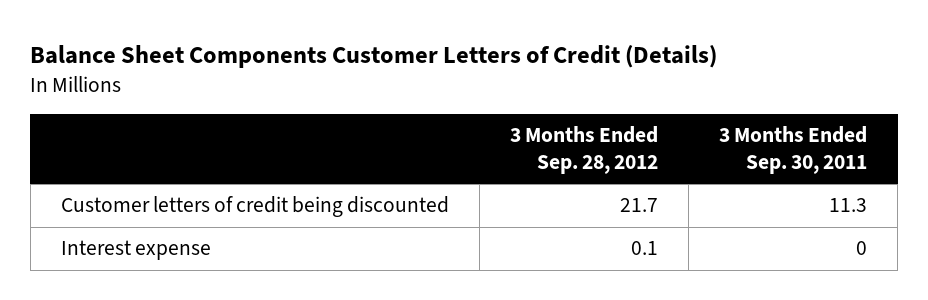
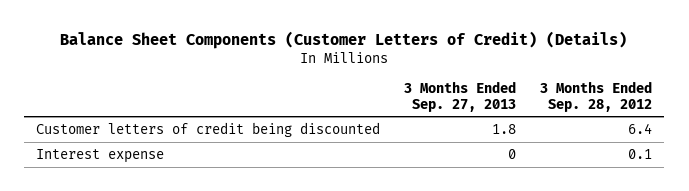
- Balance Sheet Components Customer Letters of Credit (Details)
+ Balance Sheet Components (Customer Letters of Credit) (Details)
- | 3 Months Ended Sep. 28, 2012 | 3 Months Ended Sep. 30, 2011
+ | 3 Months Ended Sep. 27, 2013 | 3 Months Ended Sep. 28, 2012
- Customer letters of credit being discounted | 21.7 | 11.3
+ Customer letters of credit being discounted | 1.8 | 6.4

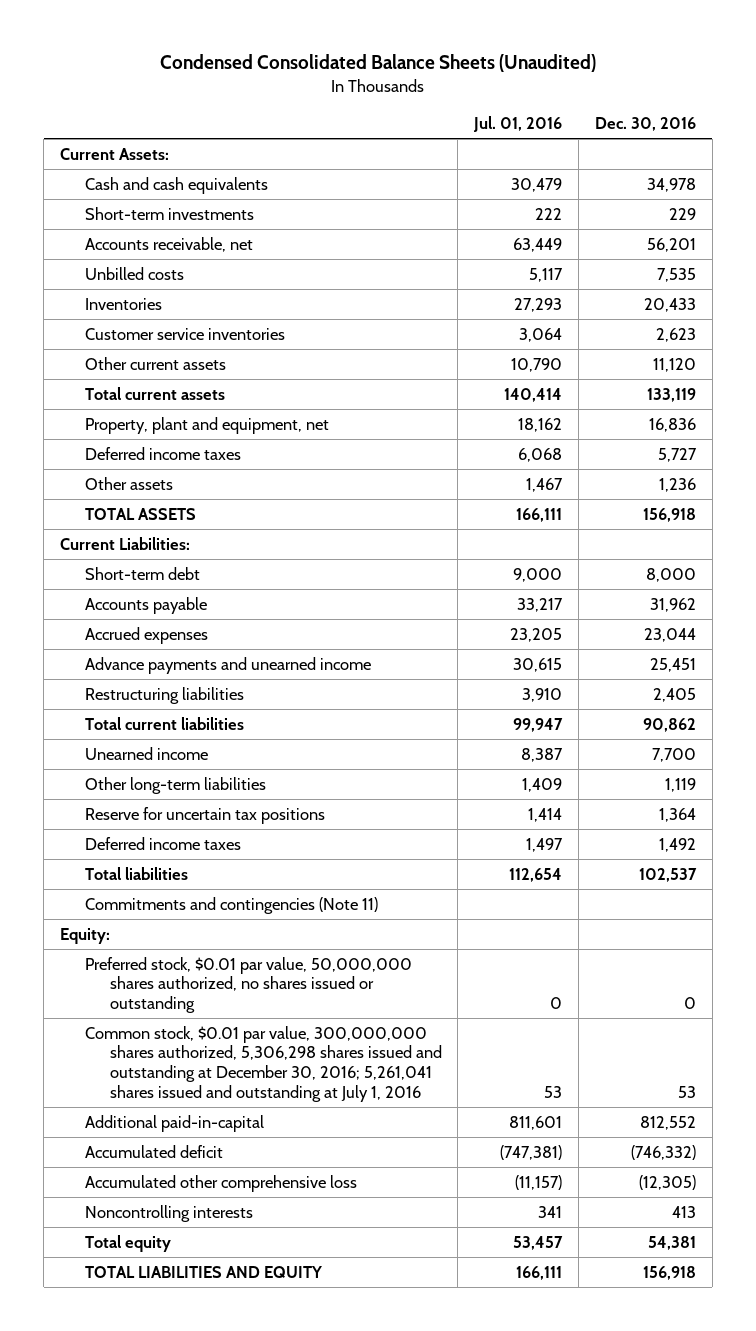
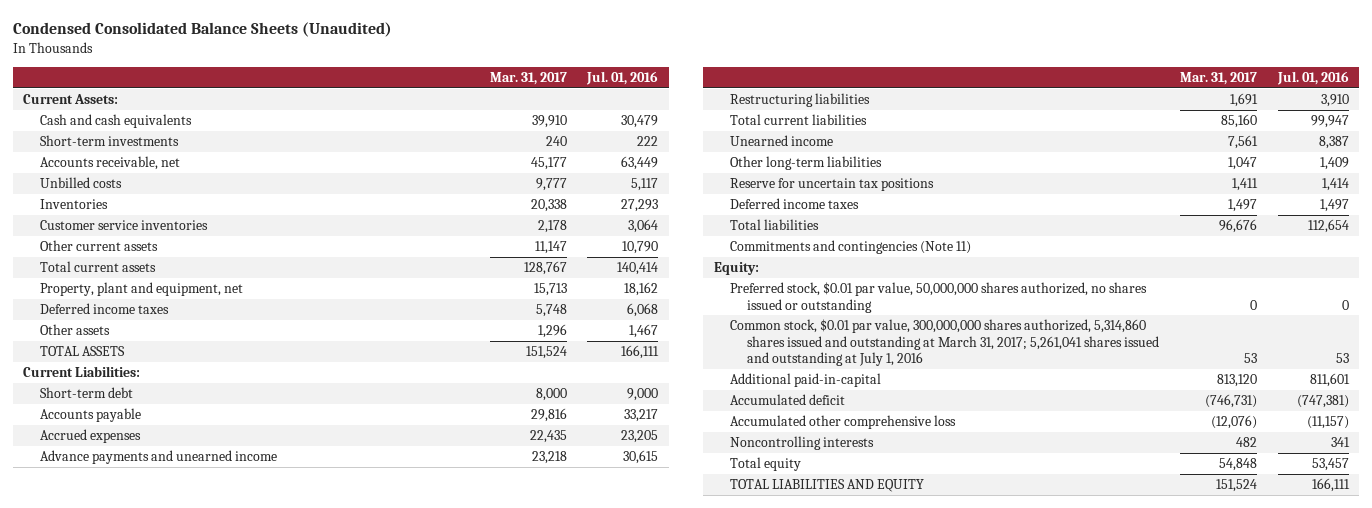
- | Jul. 01, 2016 | Dec. 30, 2016
+ | Mar. 31, 2017 | Jul. 01, 2016
- Common stock, $0.01 par value, 300,000,000 shares authorized, 5,306,298 shares issued and outstanding at December 30, 2016; 5,261,041 shares issued and outstanding at July 1, 2016 | 53 | 53
+ Common stock, $0.01 par value, 300,000,000 shares authorized, 5,314,860 shares issued and outstanding at March 31, 2017; 5,261,041 shares issued and outstanding at July 1, 2016 | 53 | 53

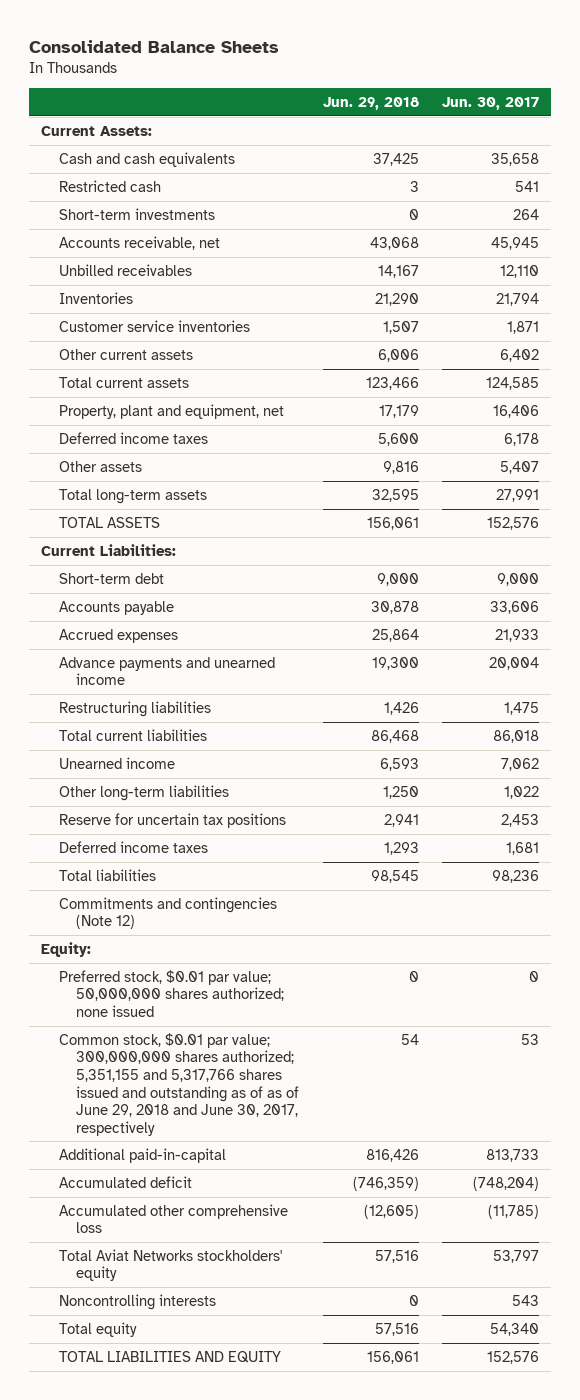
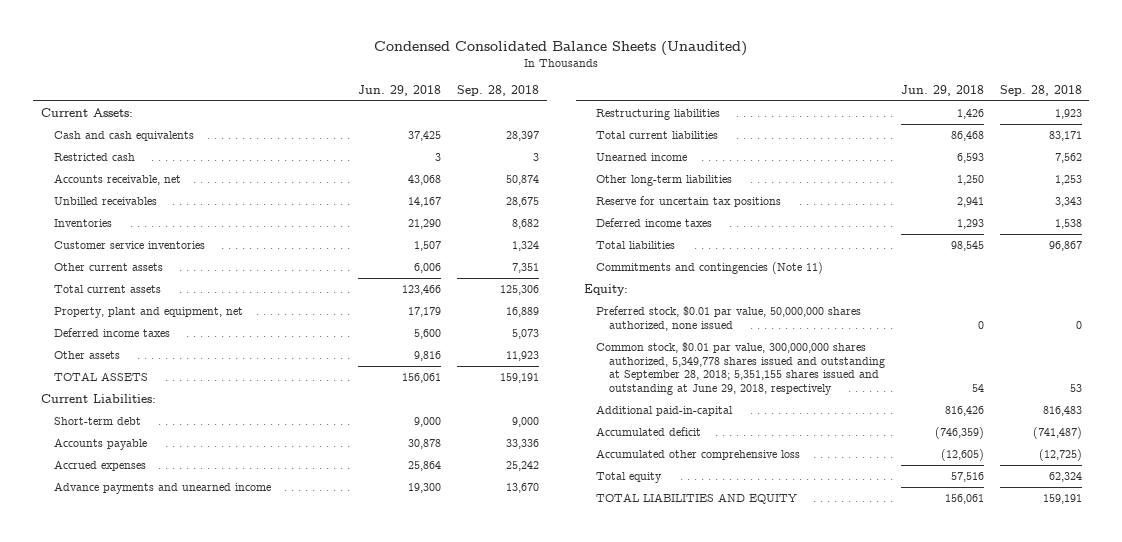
- Consolidated Balance Sheets
+ Condensed Consolidated Balance Sheets (Unaudited)
- | Jun. 29, 2018 | Jun. 30, 2017
+ | Jun. 29, 2018 | Sep. 28, 2018
- Short-term investments | 0 | 264
- Total long-term assets | 32,595 | 27,991
- Commitments and contingencies (Note 12)
+ Commitments and contingencies (Note 11)
- Preferred stock, $0.01 par value; 50,000,000 shares authorized; none issued | 0 | 0
- Common stock, $0.01 par value; 300,000,000 shares authorized; 5,351,155 and 5,317,766 shares issued and outstanding as of as of June 29, 2018 and June 30, 2017, respectively | 54 | 53
+ Preferred stock, $0.01 par value, 50,000,000 shares authorized, none issued | 0 | 0
+ Common stock, $0.01 par value, 300,000,000 shares authorized, 5,349,778 shares issued and outstanding at September 28, 2018; 5,351,155 shares issued and outstanding at June 29, 2018, respectively | 54 | 53
- Total Aviat Networks stockholders' equity | 57,516 | 53,797
- Noncontrolling interests | 0 | 543

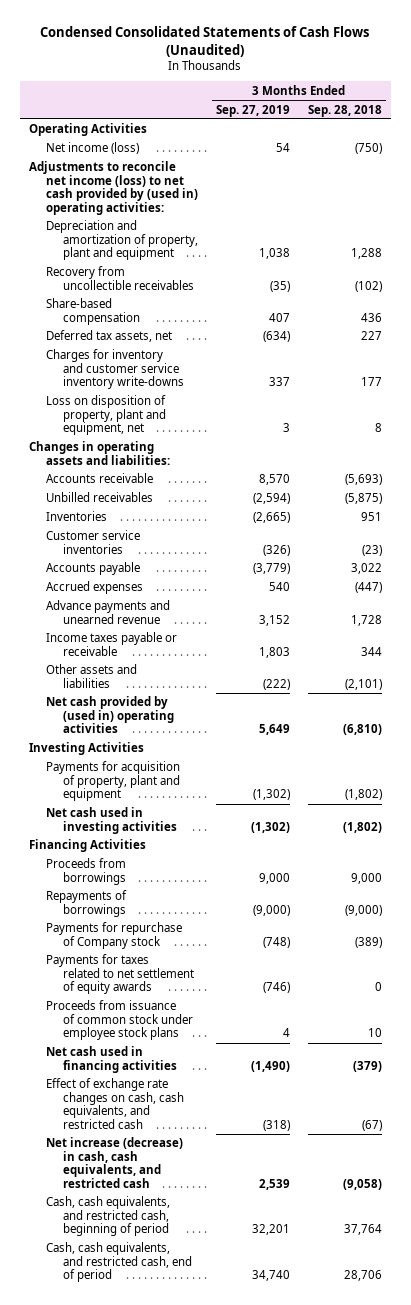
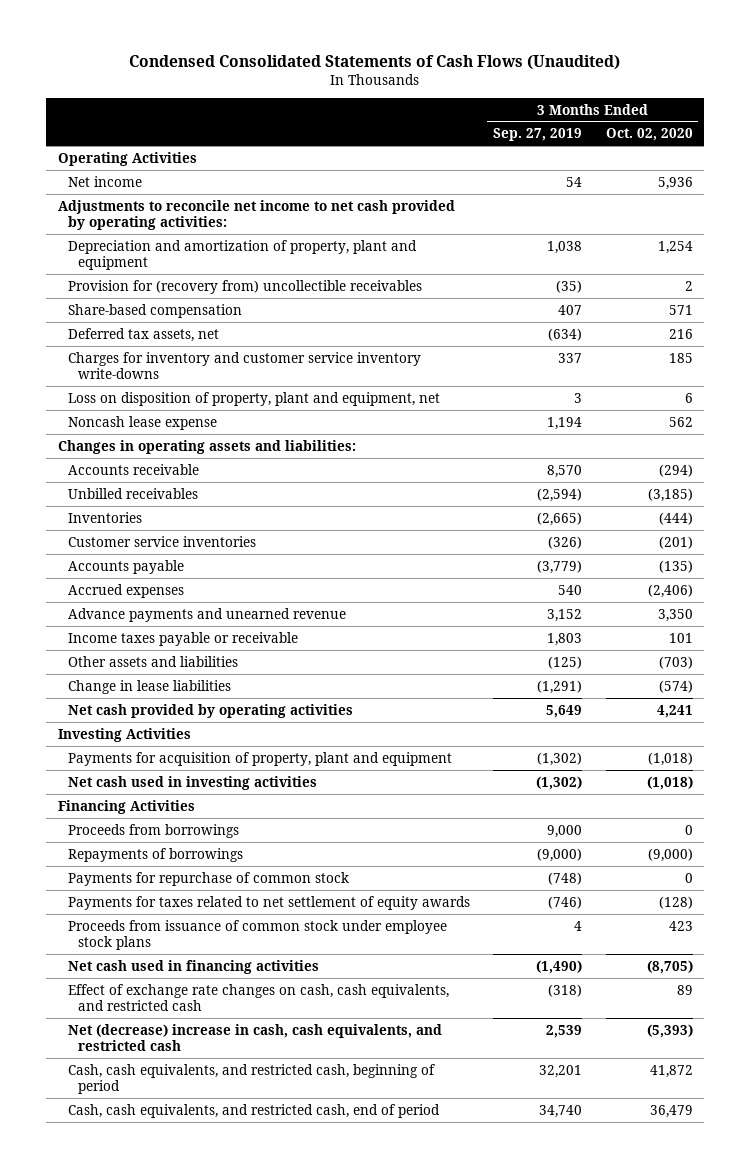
- | 3 Months Ended Sep. 27, 2019 | 3 Months Ended Sep. 28, 2018
+ | 3 Months Ended Sep. 27, 2019 | 3 Months Ended Oct. 02, 2020
- Net income (loss) | 54 | (750)
- Adjustments to reconcile net income (loss) to net cash provided by (used in) operating activities:
+ Net income | 54 | 5,936
+ Adjustments to reconcile net income to net cash provided by operating activities:
- Recovery from uncollectible receivables | (35) | (102)
+ Provision for (recovery from) uncollectible receivables | (35) | 2
+ Noncash lease expense | 1,194 | 562
- Other assets and liabilities | (222) | (2,101)
- Net cash provided by (used in) operating activities | 5,649 | (6,810)
+ Other assets and liabilities | (125) | (703)
+ Change in lease liabilities | (1,291) | (574)
+ Net cash provided by operating activities | 5,649 | 4,241
- Payments for repurchase of Company stock | (748) | (389)
+ Payments for repurchase of common stock | (748) | 0
- Net increase (decrease) in cash, cash equivalents, and restricted cash | 2,539 | (9,058)
+ Net (decrease) increase in cash, cash equivalents, and restricted cash | 2,539 | (5,393)

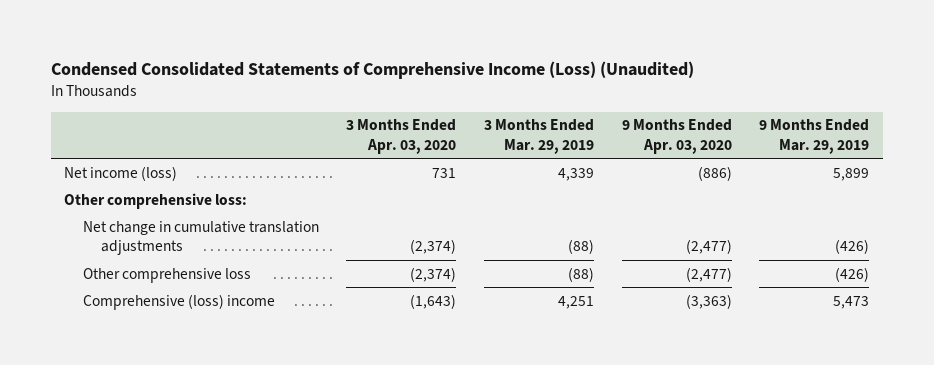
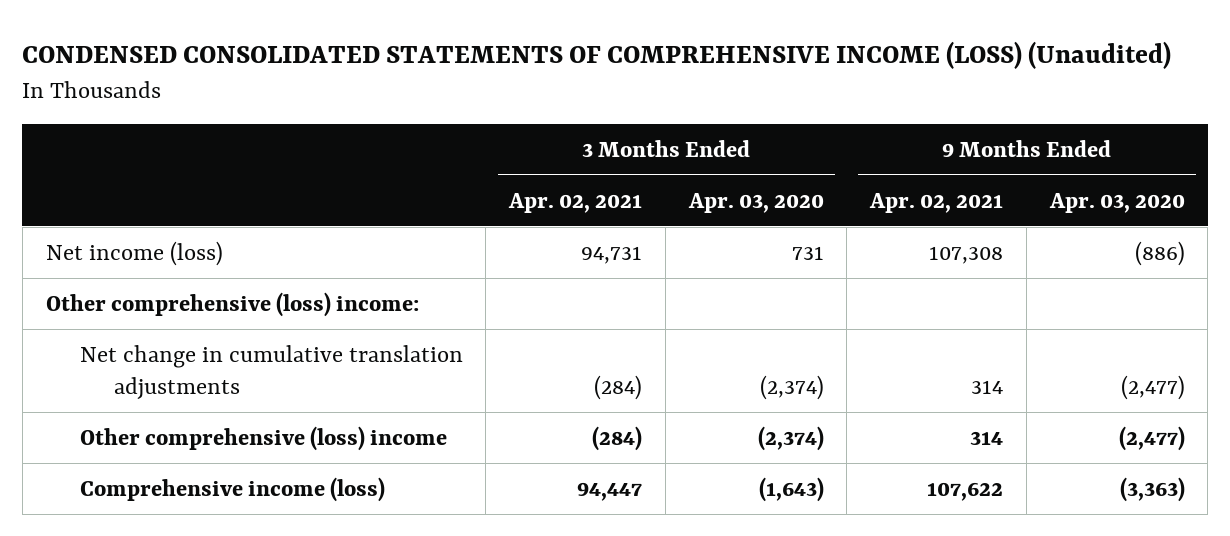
- Condensed Consolidated Statements of Comprehensive Income (Loss) (Unaudited)
+ CONDENSED CONSOLIDATED STATEMENTS OF COMPREHENSIVE INCOME (LOSS) (Unaudited)
- | 3 Months Ended Apr. 03, 2020 | 3 Months Ended Mar. 29, 2019 | 9 Months Ended Apr. 03, 2020 | 9 Months Ended Mar. 29, 2019
+ | 3 Months Ended Apr. 02, 2021 | 3 Months Ended Apr. 03, 2020 | 9 Months Ended Apr. 02, 2021 | 9 Months Ended Apr. 03, 2020
- Other comprehensive loss:
+ Other comprehensive (loss) income:
- Other comprehensive loss | (2,374) | (88) | (2,477) | (426)
- Comprehensive (loss) income | (1,643) | 4,251 | (3,363) | 5,473
+ Other comprehensive (loss) income | (284) | (2,374) | 314 | (2,477)
+ Comprehensive income (loss) | 94,447 | (1,643) | 107,622 | (3,363)

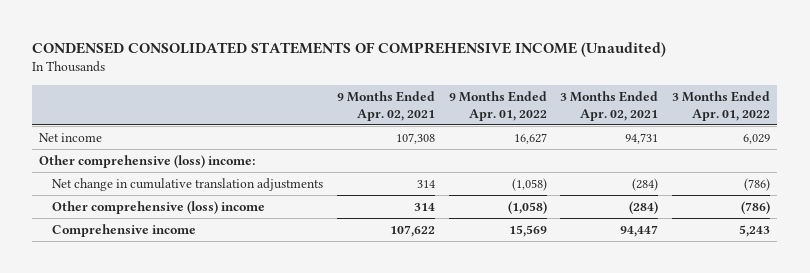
- CONDENSED CONSOLIDATED STATEMENTS OF COMPREHENSIVE INCOME (LOSS) (Unaudited)
+ CONDENSED CONSOLIDATED STATEMENTS OF COMPREHENSIVE INCOME (Unaudited)
- | 3 Months Ended Apr. 02, 2021 | 3 Months Ended Apr. 03, 2020 | 9 Months Ended Apr. 02, 2021 | 9 Months Ended Apr. 03, 2020
+ | 9 Months Ended Apr. 02, 2021 | 9 Months Ended Apr. 01, 2022 | 3 Months Ended Apr. 02, 2021 | 3 Months Ended Apr. 01, 2022
- Net income (loss) | 94,731 | 731 | 107,308 | (886)
+ Net income | 107,308 | 16,627 | 94,731 | 6,029
- Comprehensive income (loss) | 94,447 | (1,643) | 107,622 | (3,363)
+ Comprehensive income | 107,622 | 15,569 | 94,447 | 5,243

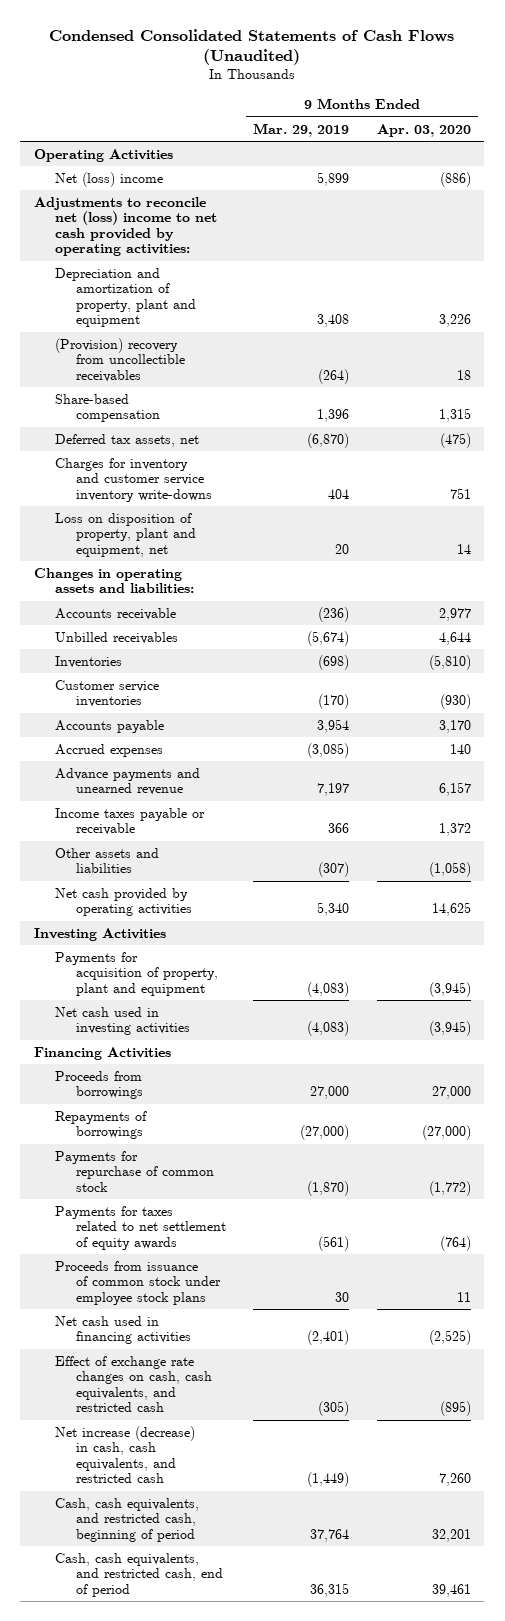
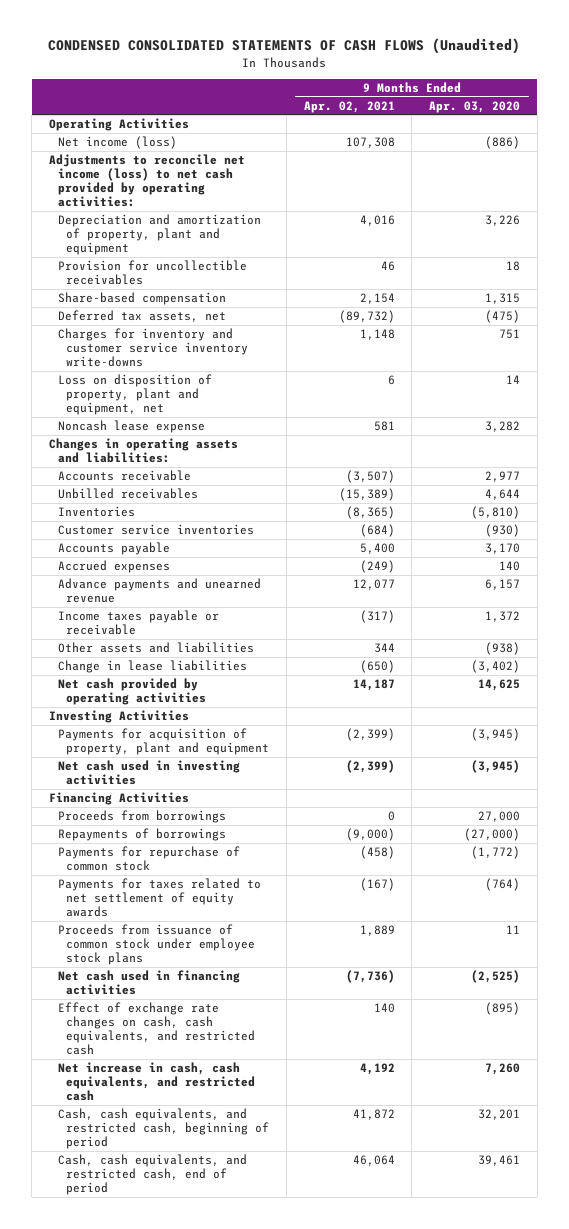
- Condensed Consolidated Statements of Cash Flows (Unaudited)
+ CONDENSED CONSOLIDATED STATEMENTS OF CASH FLOWS (Unaudited)
- | 9 Months Ended Mar. 29, 2019 | 9 Months Ended Apr. 03, 2020
+ | 9 Months Ended Apr. 02, 2021 | 9 Months Ended Apr. 03, 2020
- Net (loss) income | 5,899 | (886)
- Adjustments to reconcile net (loss) income to net cash provided by operating activities:
+ Net income (loss) | 107,308 | (886)
+ Adjustments to reconcile net income (loss) to net cash provided by operating activities:
- (Provision) recovery from uncollectible receivables | (264) | 18
+ Provision for uncollectible receivables | 46 | 18
+ Noncash lease expense | 581 | 3,282
- Other assets and liabilities | (307) | (1,058)
+ Other assets and liabilities | 344 | (938)
+ Change in lease liabilities | (650) | (3,402)
- Net increase (decrease) in cash, cash equivalents, and restricted cash | (1,449) | 7,260
+ Net increase in cash, cash equivalents, and restricted cash | 4,192 | 7,260

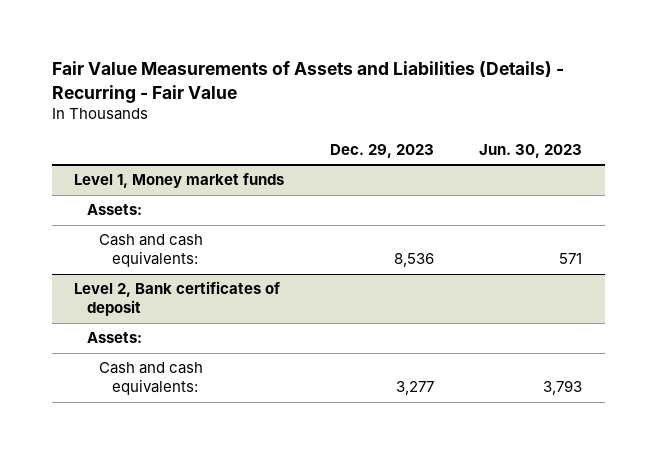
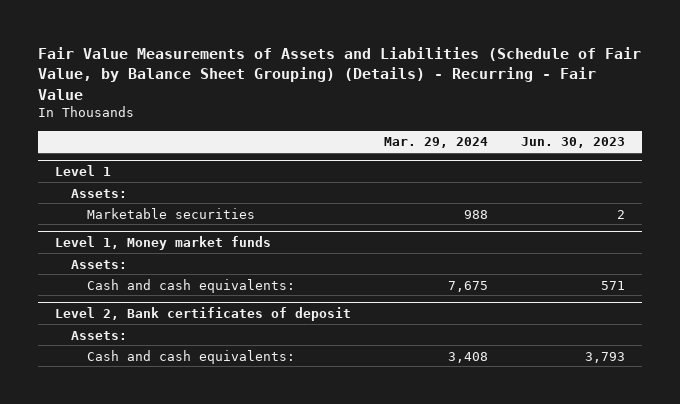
- Fair Value Measurements of Assets and Liabilities (Details) - Recurring - Fair Value
+ Fair Value Measurements of Assets and Liabilities (Schedule of Fair Value, by Balance Sheet Grouping) (Details) - Recurring - Fair Value
- | Dec. 29, 2023 | Jun. 30, 2023
+ | Mar. 29, 2024 | Jun. 30, 2023
+ Level 1
+ Assets:
+ Marketable securities | 988 | 2

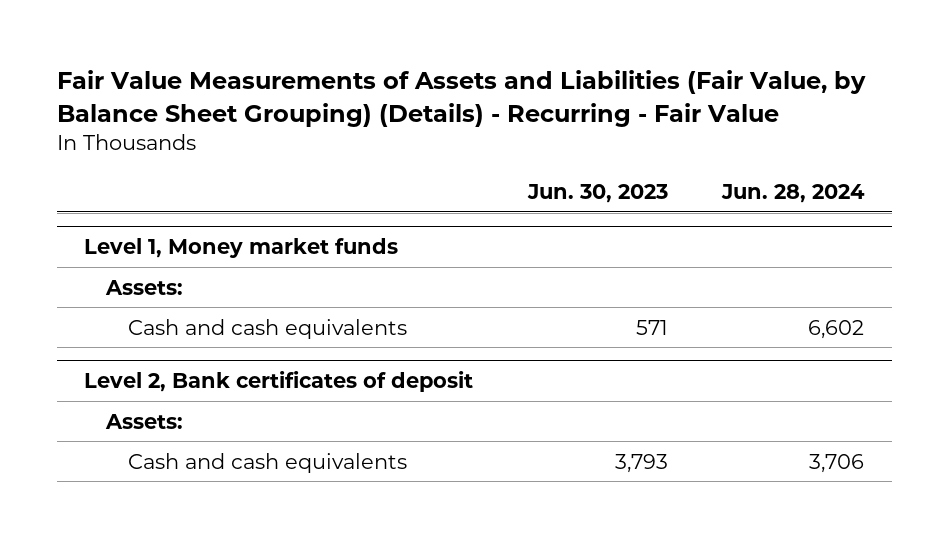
- Fair Value Measurements of Assets and Liabilities (Schedule of Fair Value, by Balance Sheet Grouping) (Details) - Recurring - Fair Value
+ Fair Value Measurements of Assets and Liabilities (Fair Value, by Balance Sheet Grouping) (Details) - Recurring - Fair Value
- | Mar. 29, 2024 | Jun. 30, 2023
+ | Jun. 30, 2023 | Jun. 28, 2024
- Level 1
- Assets:
- Marketable securities | 988 | 2
@ Level 1, Money market funds
- Cash and cash equivalents: | 7,675 | 571
+ Cash and cash equivalents | 571 | 6,602
@ Level 2, Bank certificates of deposit
- Cash and cash equivalents: | 3,408 | 3,793
+ Cash and cash equivalents | 3,793 | 3,706

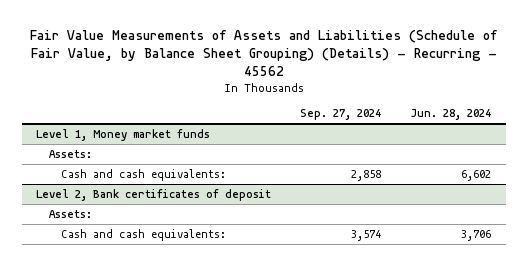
- Fair Value Measurements of Assets and Liabilities (Fair Value, by Balance Sheet Grouping) (Details) - Recurring - Fair Value
+ Fair Value Measurements of Assets and Liabilities (Schedule of Fair Value, by Balance Sheet Grouping) (Details) - Recurring - 45562
- | Jun. 30, 2023 | Jun. 28, 2024
+ | Sep. 27, 2024 | Jun. 28, 2024
@ Level 1, Money market funds
- Cash and cash equivalents | 571 | 6,602
+ Cash and cash equivalents: | 2,858 | 6,602
@ Level 2, Bank certificates of deposit
- Cash and cash equivalents | 3,793 | 3,706
+ Cash and cash equivalents: | 3,574 | 3,706

